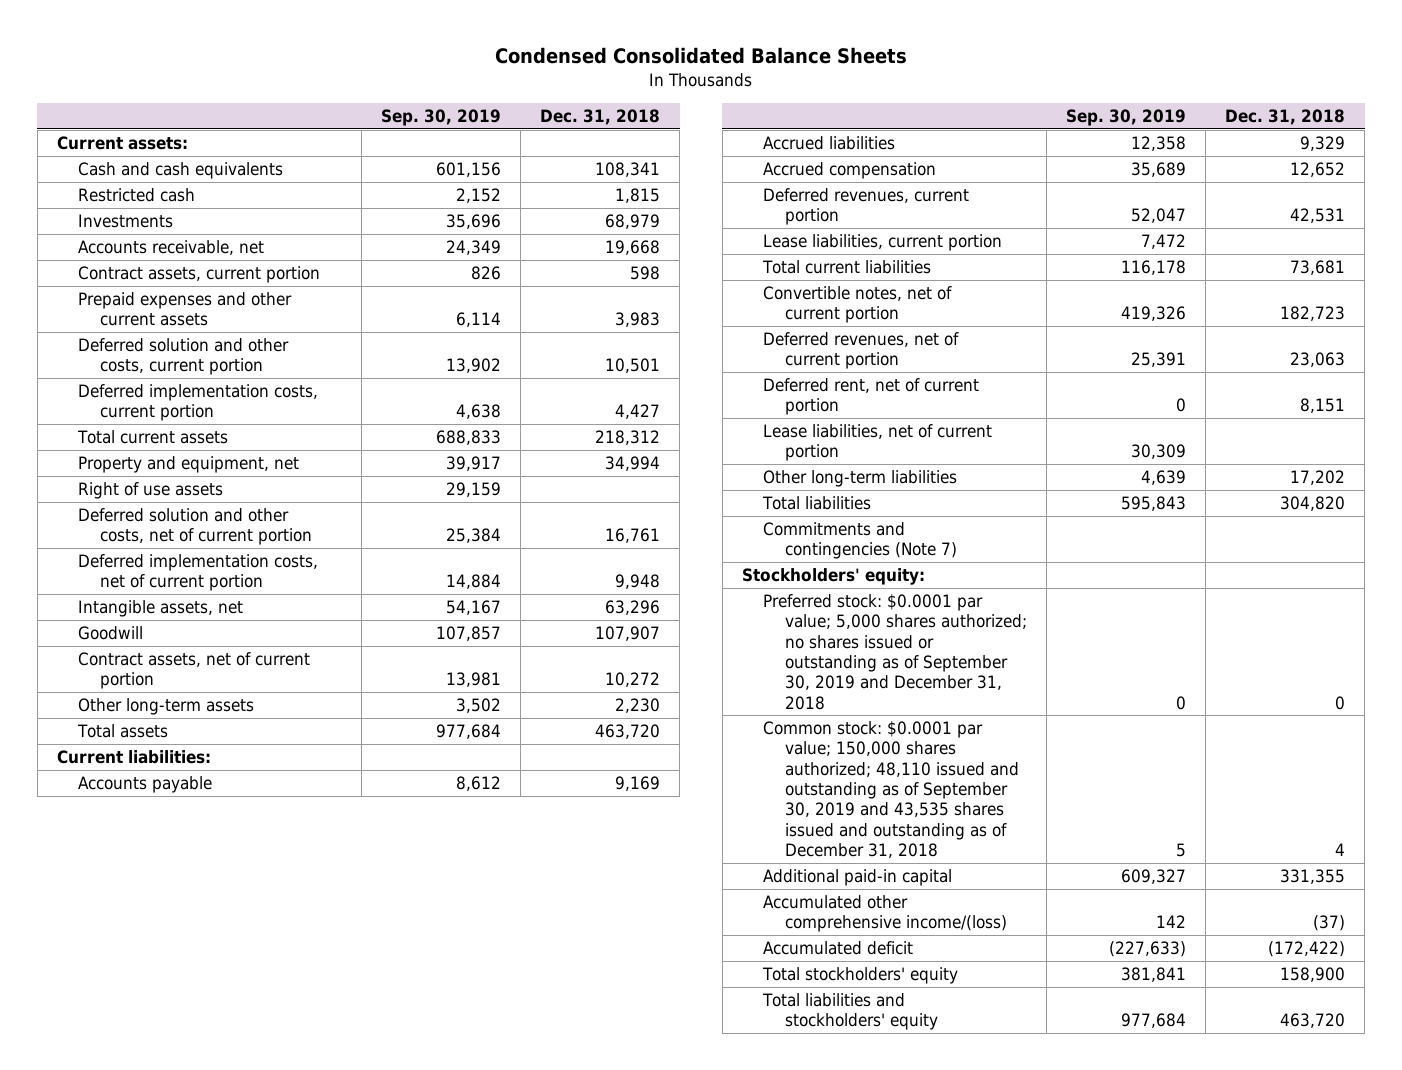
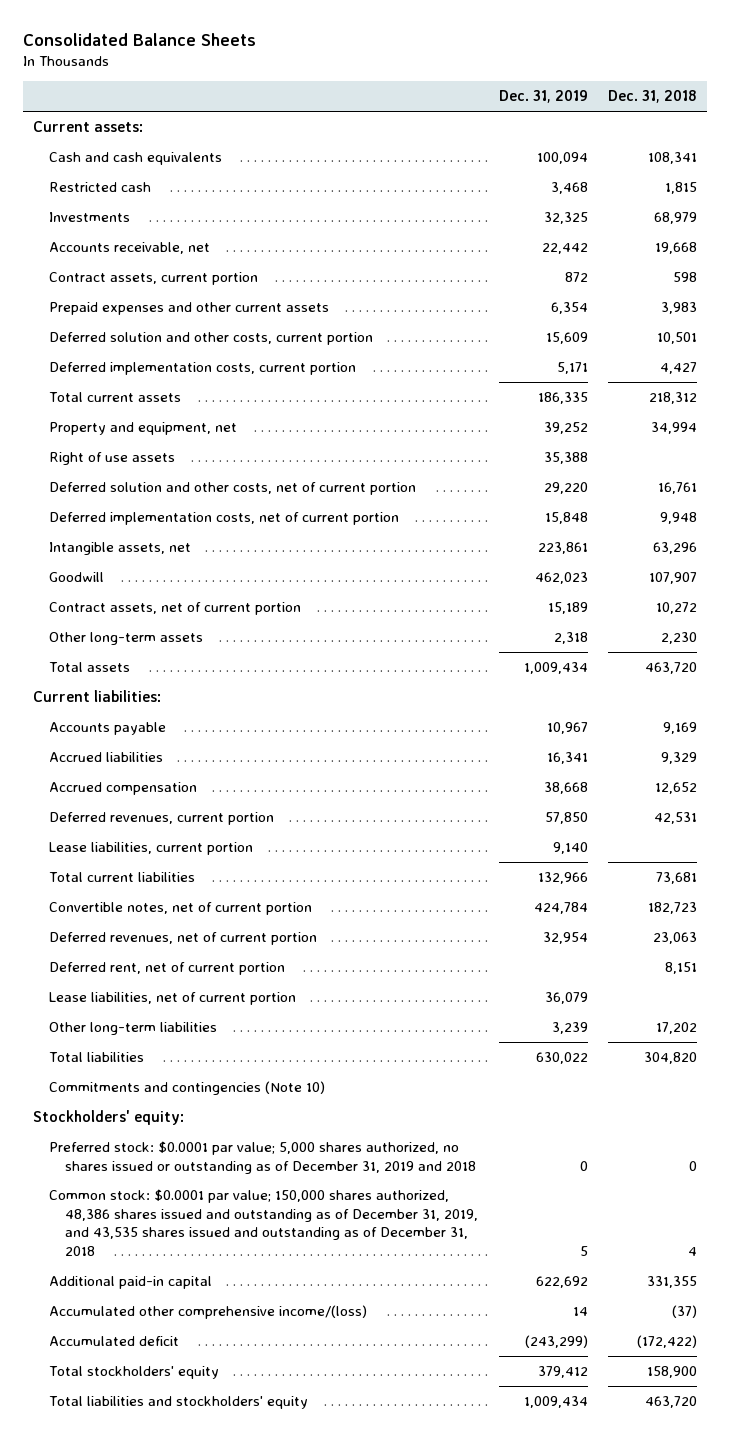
- Condensed Consolidated Balance Sheets
+ Consolidated Balance Sheets
- | Sep. 30, 2019 | Dec. 31, 2018
+ | Dec. 31, 2019 | Dec. 31, 2018
- Commitments and contingencies (Note 7)
+ Commitments and contingencies (Note 10)
- Preferred stock: $0.0001 par value; 5,000 shares authorized; no shares issued or outstanding as of September 30, 2019 and December 31, 2018 | 0 | 0
- Common stock: $0.0001 par value; 150,000 shares authorized; 48,110 issued and outstanding as of September 30, 2019 and 43,535 shares issued and outstanding as of December 31, 2018 | 5 | 4
+ Preferred stock: $0.0001 par value; 5,000 shares authorized, no shares issued or outstanding as of December 31, 2019 and 2018 | 0 | 0
+ Common stock: $0.0001 par value; 150,000 shares authorized, 48,386 shares issued and outstanding as of December 31, 2019, and 43,535 shares issued and outstanding as of December 31, 2018 | 5 | 4

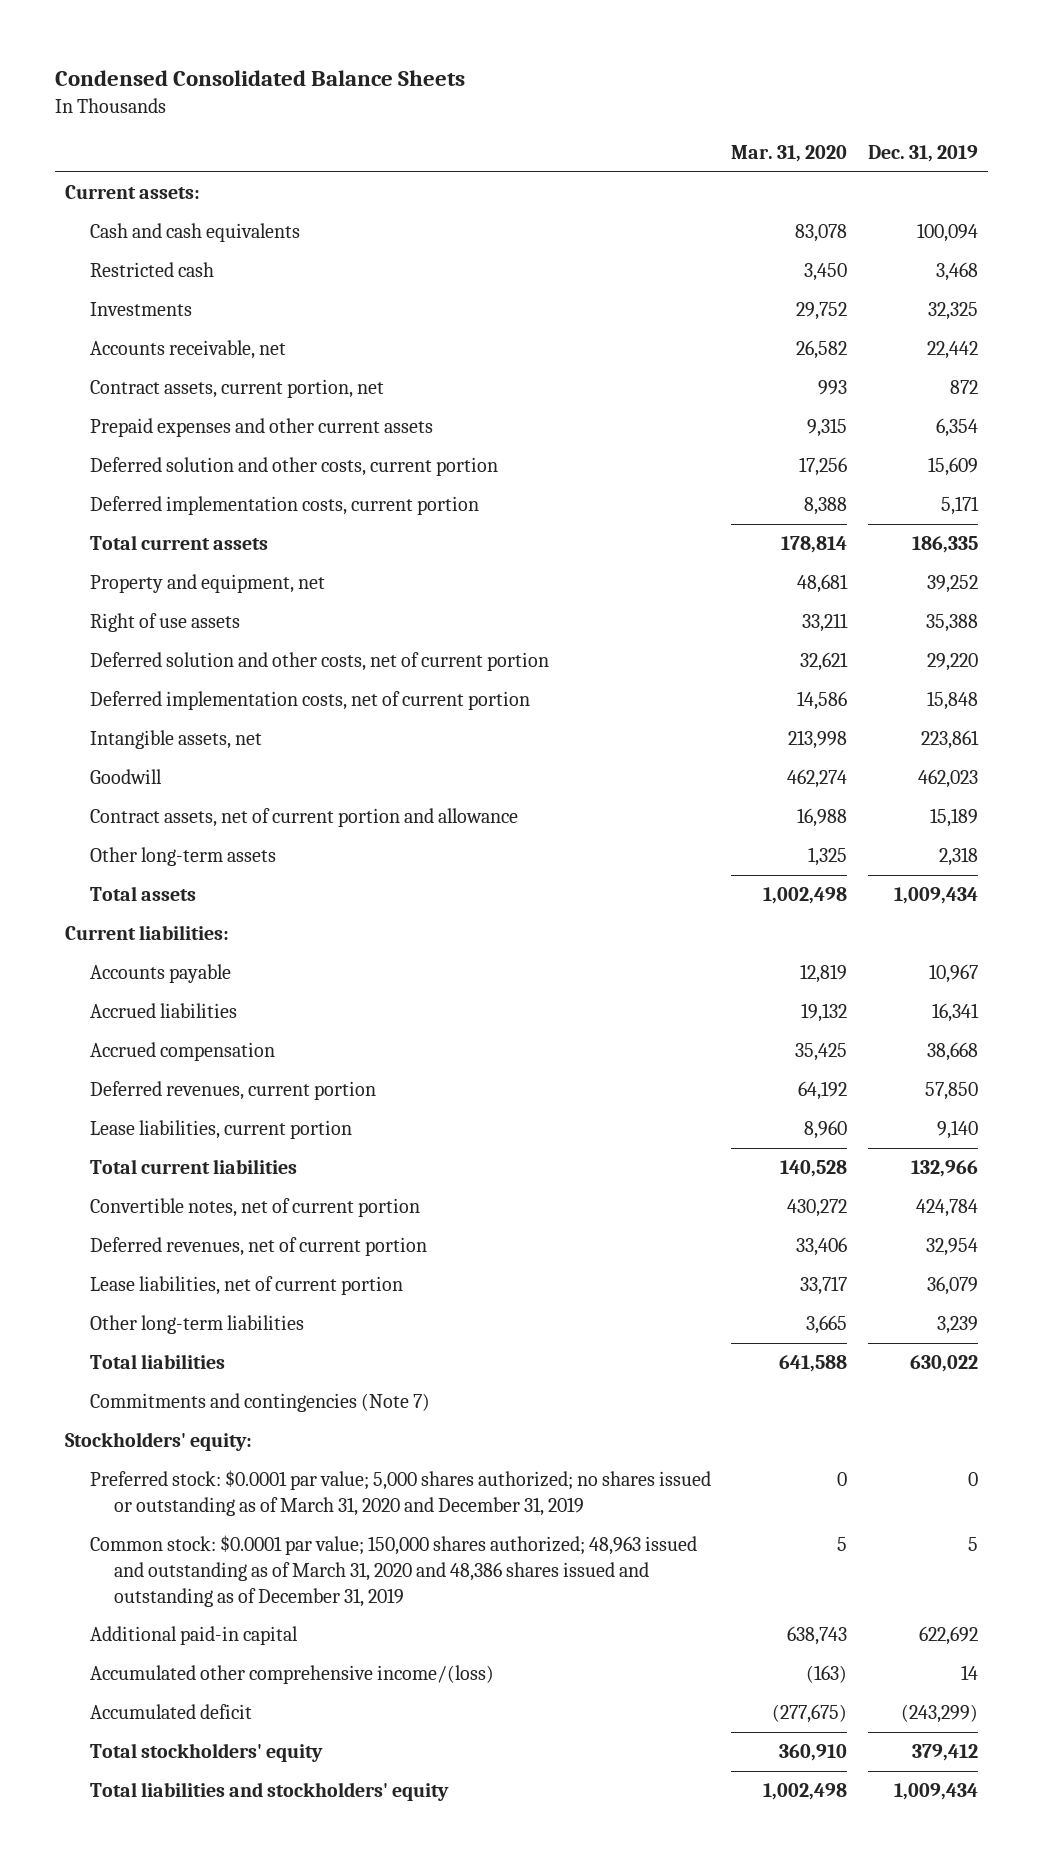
- Consolidated Balance Sheets
+ Condensed Consolidated Balance Sheets
- | Dec. 31, 2019 | Dec. 31, 2018
+ | Mar. 31, 2020 | Dec. 31, 2019
- Contract assets, current portion | 872 | 598
+ Contract assets, current portion, net | 993 | 872
- Contract assets, net of current portion | 15,189 | 10,272
+ Contract assets, net of current portion and allowance | 16,988 | 15,189
- Deferred rent, net of current portion | | 8,151
- Commitments and contingencies (Note 10)
+ Commitments and contingencies (Note 7)
- Preferred stock: $0.0001 par value; 5,000 shares authorized, no shares issued or outstanding as of December 31, 2019 and 2018 | 0 | 0
- Common stock: $0.0001 par value; 150,000 shares authorized, 48,386 shares issued and outstanding as of December 31, 2019, and 43,535 shares issued and outstanding as of December 31, 2018 | 5 | 4
+ Preferred stock: $0.0001 par value; 5,000 shares authorized; no shares issued or outstanding as of March 31, 2020 and December 31, 2019 | 0 | 0
+ Common stock: $0.0001 par value; 150,000 shares authorized; 48,963 issued and outstanding as of March 31, 2020 and 48,386 shares issued and outstanding as of December 31, 2019 | 5 | 5

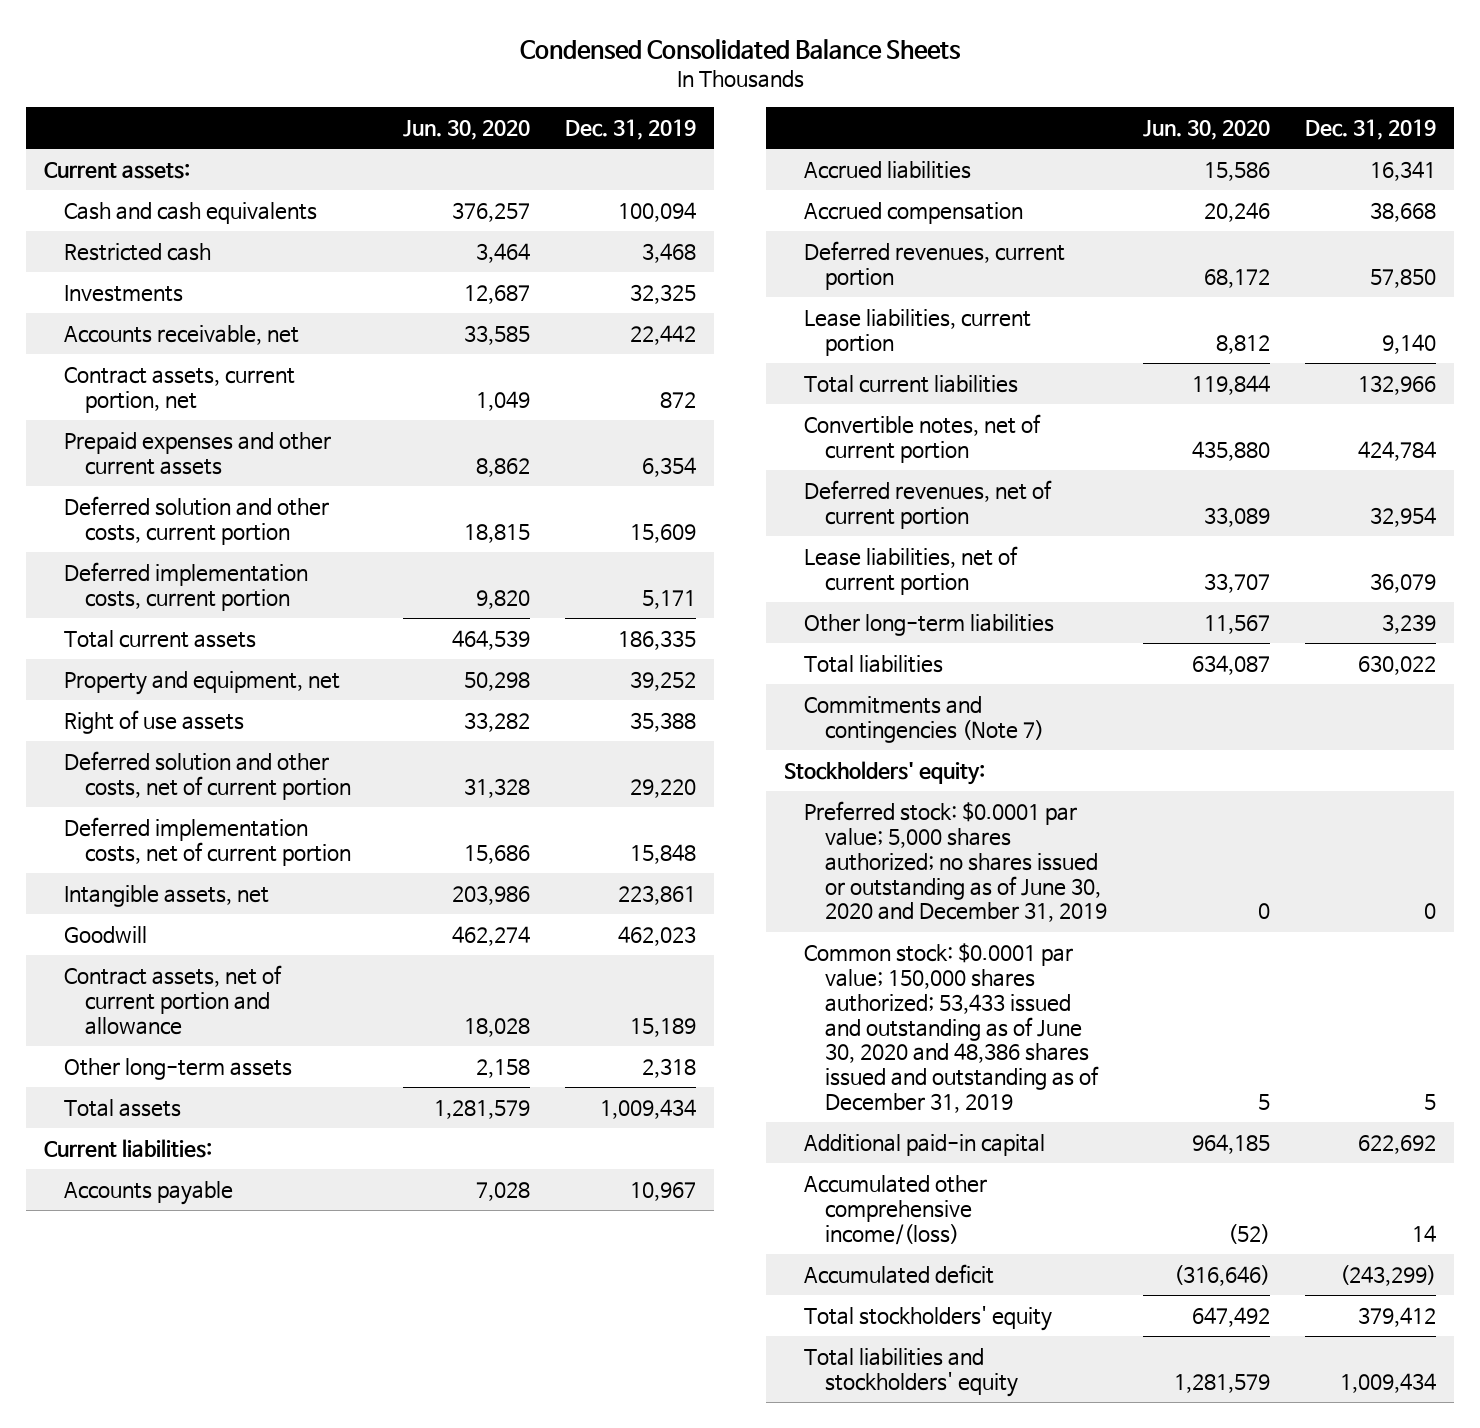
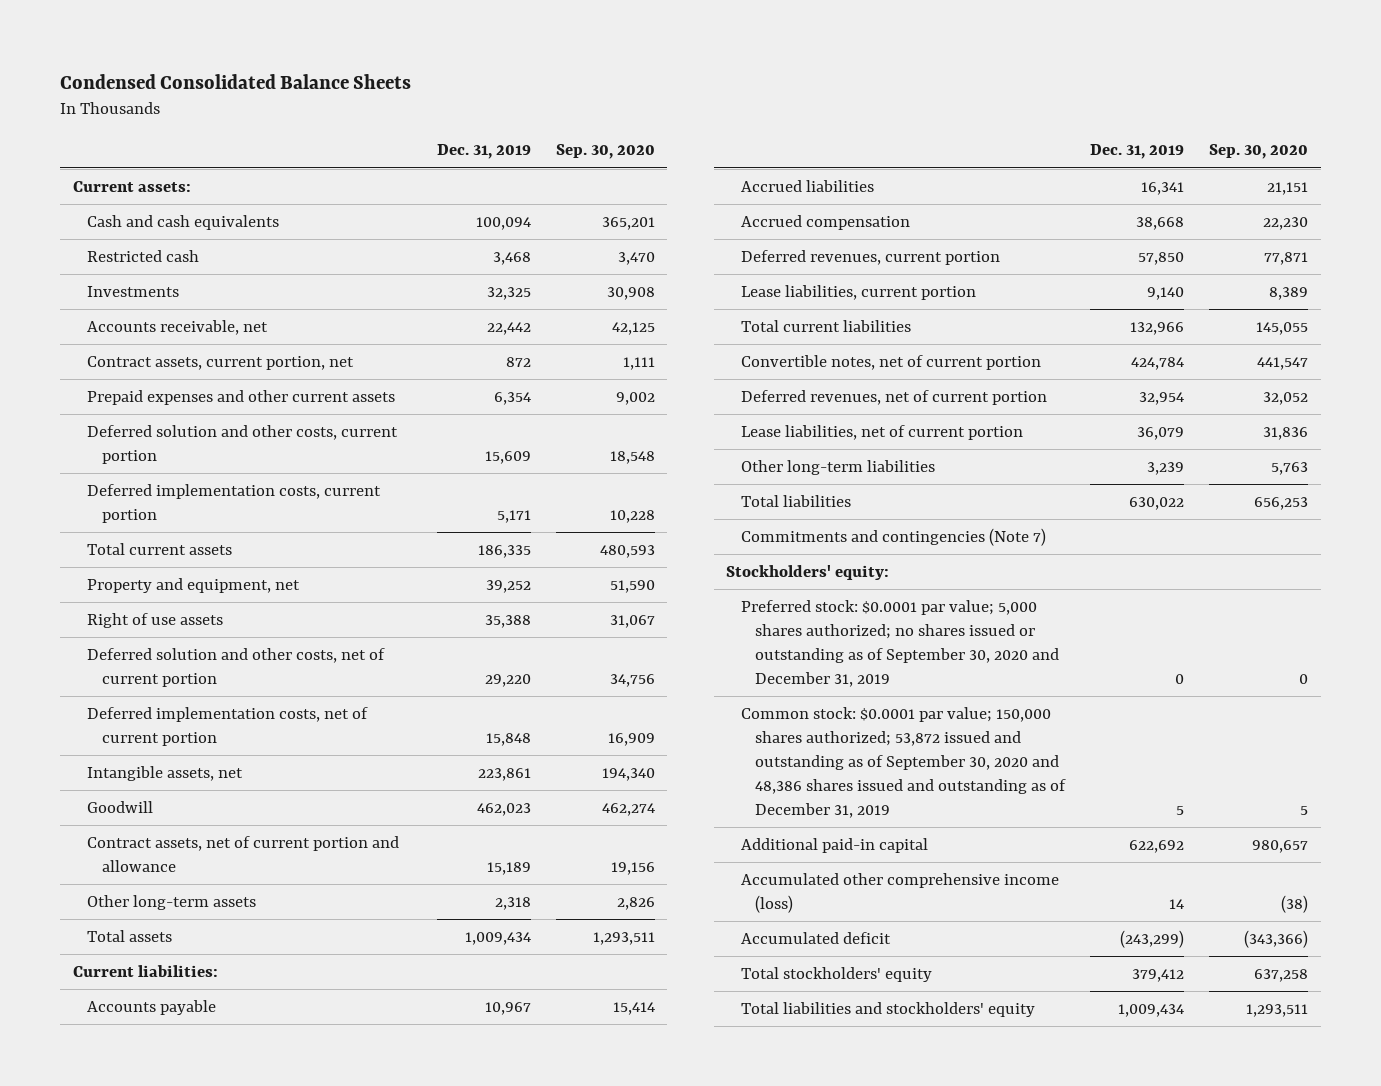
- | Jun. 30, 2020 | Dec. 31, 2019
+ | Dec. 31, 2019 | Sep. 30, 2020
- Preferred stock: $0.0001 par value; 5,000 shares authorized; no shares issued or outstanding as of June 30, 2020 and December 31, 2019 | 0 | 0
- Common stock: $0.0001 par value; 150,000 shares authorized; 53,433 issued and outstanding as of June 30, 2020 and 48,386 shares issued and outstanding as of December 31, 2019 | 5 | 5
+ Preferred stock: $0.0001 par value; 5,000 shares authorized; no shares issued or outstanding as of September 30, 2020 and December 31, 2019 | 0 | 0
+ Common stock: $0.0001 par value; 150,000 shares authorized; 53,872 issued and outstanding as of September 30, 2020 and 48,386 shares issued and outstanding as of December 31, 2019 | 5 | 5
- Accumulated other comprehensive income/(loss) | (52) | 14
+ Accumulated other comprehensive income (loss) | 14 | (38)

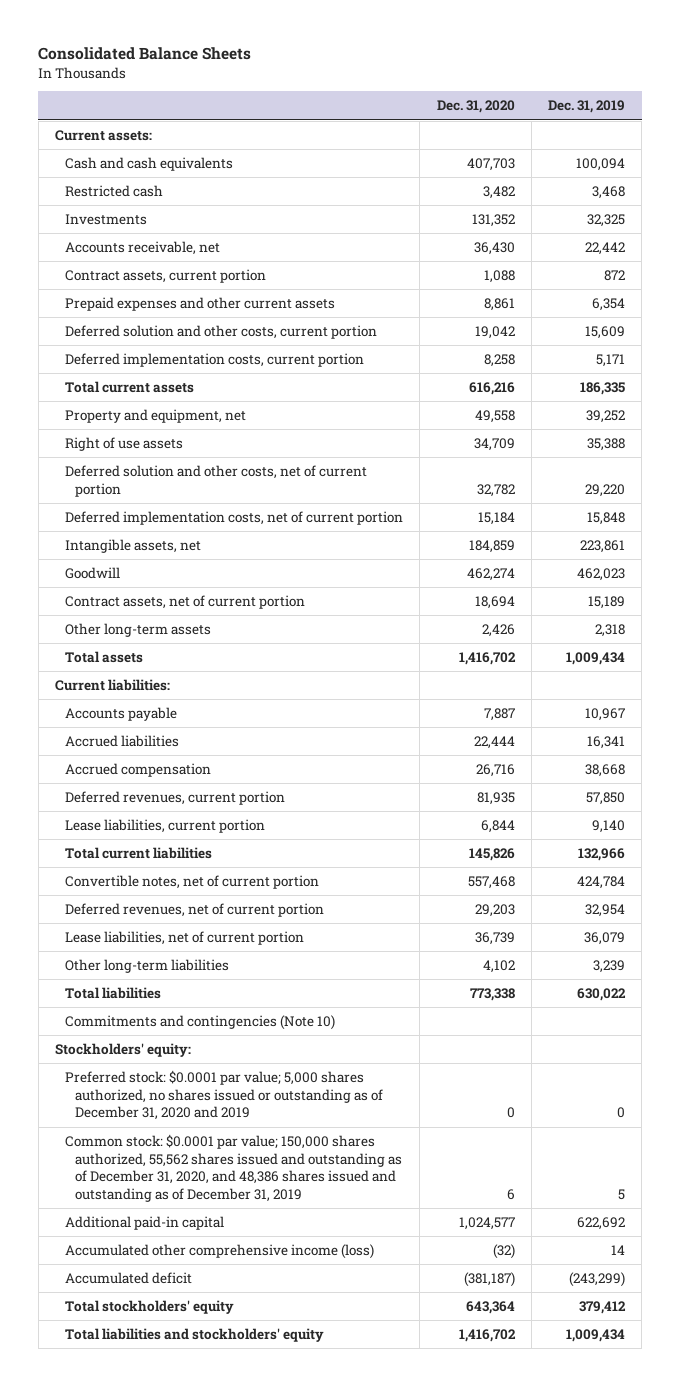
- Condensed Consolidated Balance Sheets
+ Consolidated Balance Sheets
- | Dec. 31, 2019 | Sep. 30, 2020
+ | Dec. 31, 2020 | Dec. 31, 2019
- Contract assets, current portion, net | 872 | 1,111
+ Contract assets, current portion | 1,088 | 872
- Contract assets, net of current portion and allowance | 15,189 | 19,156
+ Contract assets, net of current portion | 18,694 | 15,189
- Commitments and contingencies (Note 7)
+ Commitments and contingencies (Note 10)
- Preferred stock: $0.0001 par value; 5,000 shares authorized; no shares issued or outstanding as of September 30, 2020 and December 31, 2019 | 0 | 0
- Common stock: $0.0001 par value; 150,000 shares authorized; 53,872 issued and outstanding as of September 30, 2020 and 48,386 shares issued and outstanding as of December 31, 2019 | 5 | 5
+ Preferred stock: $0.0001 par value; 5,000 shares authorized, no shares issued or outstanding as of December 31, 2020 and 2019 | 0 | 0
+ Common stock: $0.0001 par value; 150,000 shares authorized, 55,562 shares issued and outstanding as of December 31, 2020, and 48,386 shares issued and outstanding as of December 31, 2019 | 6 | 5

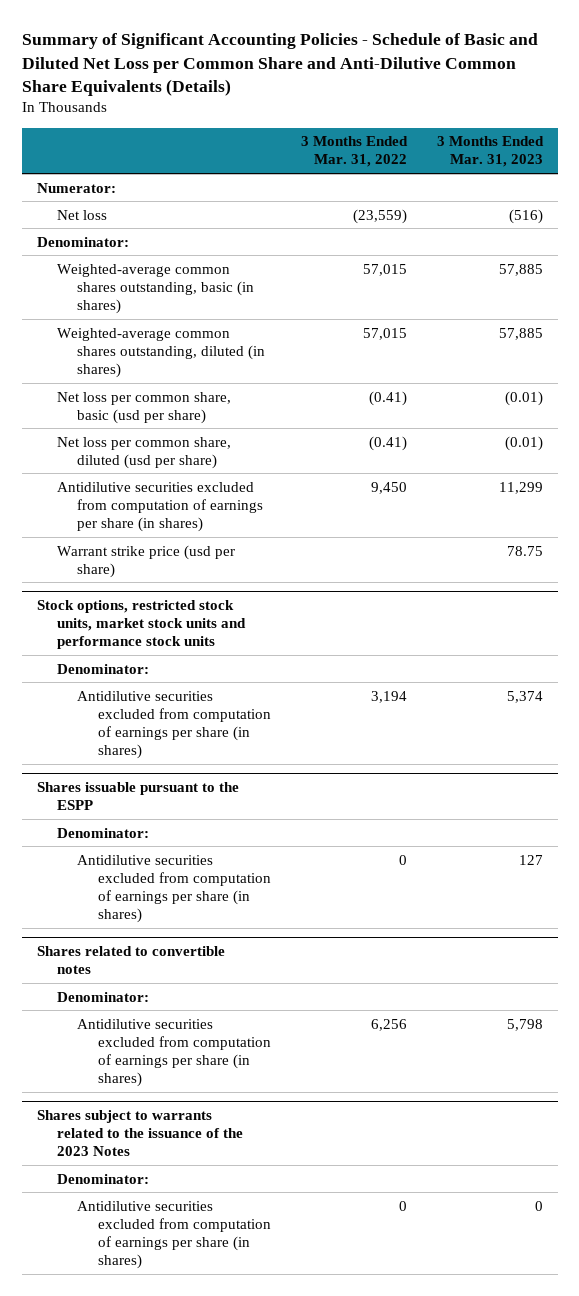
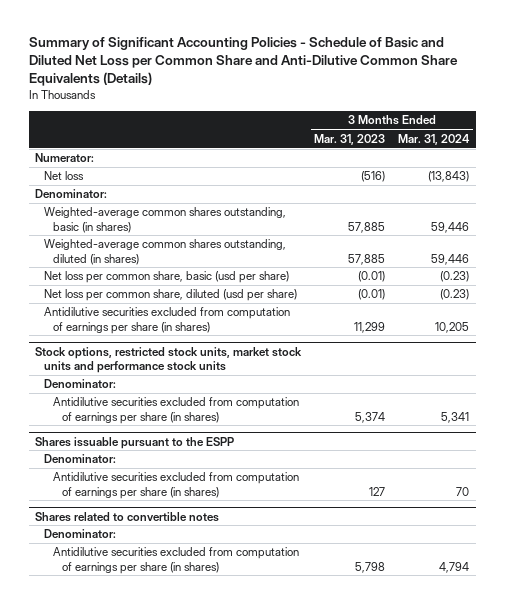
- | 3 Months Ended Mar. 31, 2022 | 3 Months Ended Mar. 31, 2023
+ | 3 Months Ended Mar. 31, 2023 | 3 Months Ended Mar. 31, 2024
- Warrant strike price (usd per share) | | 78.75
- Shares subject to warrants related to the issuance of the 2023 Notes
- Denominator:
- Antidilutive securities excluded from computation of earnings per share (in shares) | 0 | 0

